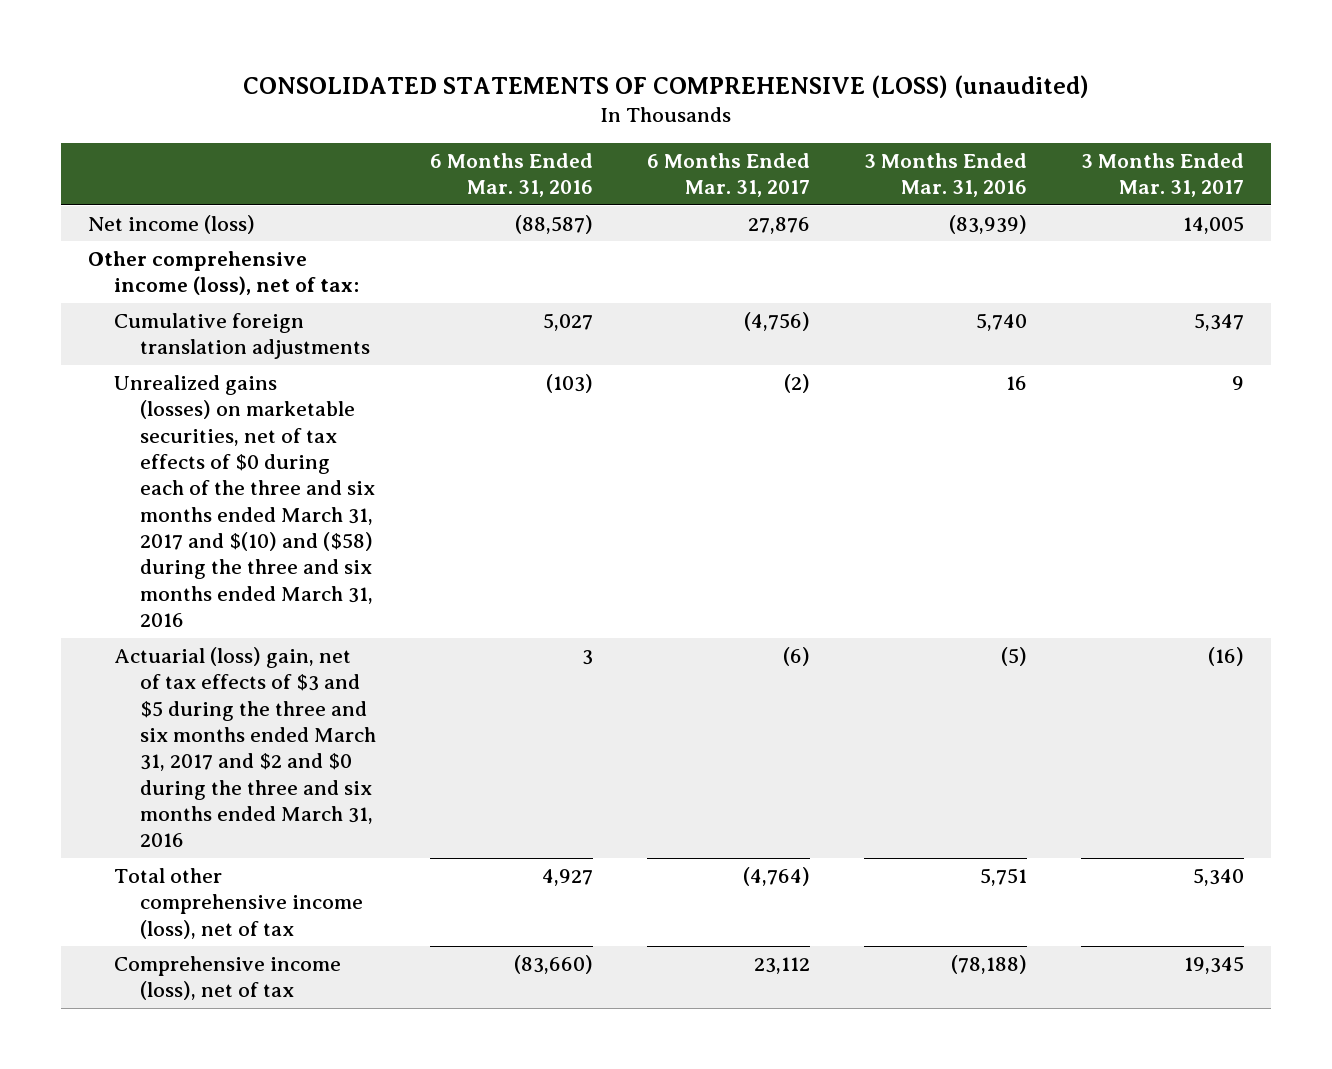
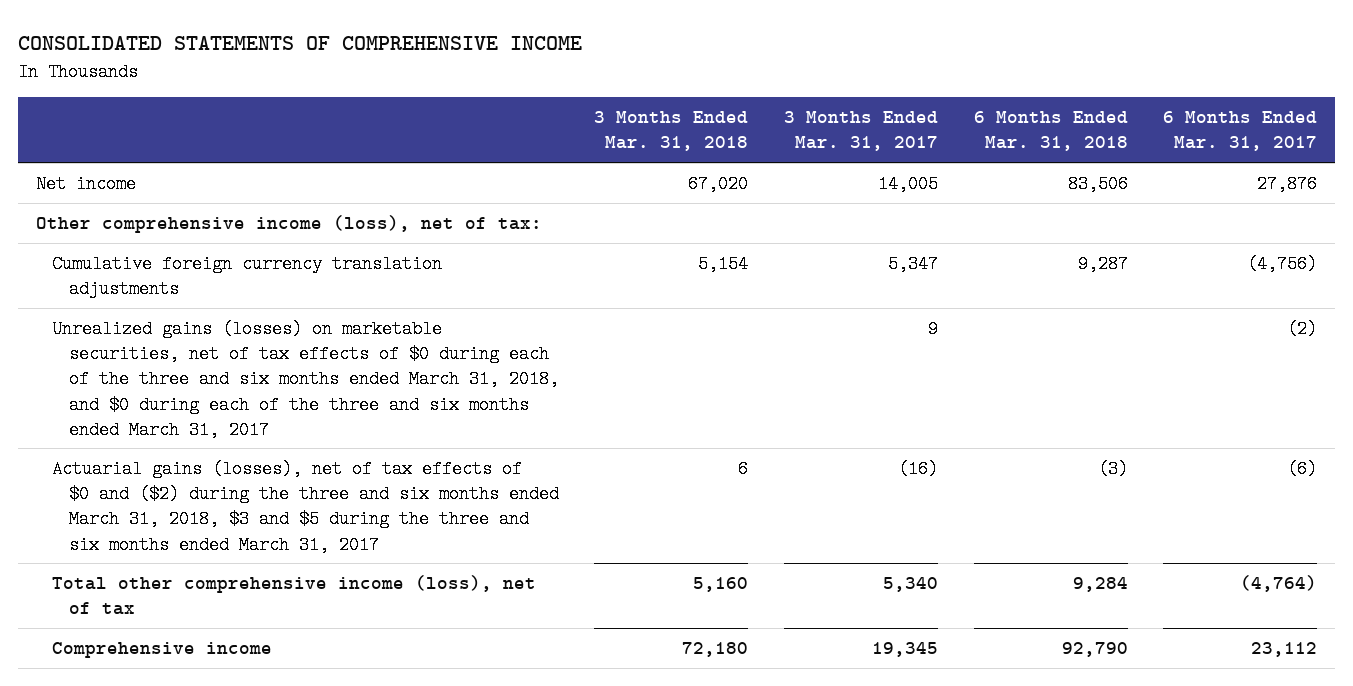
- CONSOLIDATED STATEMENTS OF COMPREHENSIVE (LOSS) (unaudited)
+ CONSOLIDATED STATEMENTS OF COMPREHENSIVE INCOME
- | 6 Months Ended Mar. 31, 2016 | 6 Months Ended Mar. 31, 2017 | 3 Months Ended Mar. 31, 2016 | 3 Months Ended Mar. 31, 2017
+ | 3 Months Ended Mar. 31, 2018 | 3 Months Ended Mar. 31, 2017 | 6 Months Ended Mar. 31, 2018 | 6 Months Ended Mar. 31, 2017
- Net income (loss) | (88,587) | 27,876 | (83,939) | 14,005
+ Net income | 67,020 | 14,005 | 83,506 | 27,876
- Cumulative foreign translation adjustments | 5,027 | (4,756) | 5,740 | 5,347
- Unrealized gains (losses) on marketable securities, net of tax effects of $0 during each of the three and six months ended March 31, 2017 and $(10) and ($58) during the three and six months ended March 31, 2016 | (103) | (2) | 16 | 9
- Actuarial (loss) gain, net of tax effects of $3 and $5 during the three and six months ended March 31, 2017 and $2 and $0 during the three and six months ended March 31, 2016 | 3 | (6) | (5) | (16)
+ Cumulative foreign currency translation adjustments | 5,154 | 5,347 | 9,287 | (4,756)
+ Unrealized gains (losses) on marketable securities, net of tax effects of $0 during each of the three and six months ended March 31, 2018, and $0 during each of the three and six months ended March 31, 2017 | | 9 | | (2)
+ Actuarial gains (losses), net of tax effects of $0 and ($2) during the three and six months ended March 31, 2018, $3 and $5 during the three and six months ended March 31, 2017 | 6 | (16) | (3) | (6)
- Comprehensive income (loss), net of tax | (83,660) | 23,112 | (78,188) | 19,345
+ Comprehensive income | 72,180 | 19,345 | 92,790 | 23,112

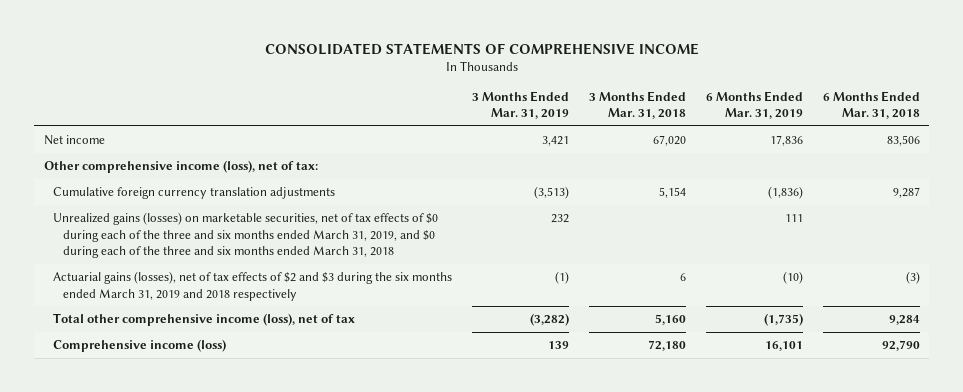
- | 3 Months Ended Mar. 31, 2018 | 3 Months Ended Mar. 31, 2017 | 6 Months Ended Mar. 31, 2018 | 6 Months Ended Mar. 31, 2017
+ | 3 Months Ended Mar. 31, 2019 | 3 Months Ended Mar. 31, 2018 | 6 Months Ended Mar. 31, 2019 | 6 Months Ended Mar. 31, 2018
- Unrealized gains (losses) on marketable securities, net of tax effects of $0 during each of the three and six months ended March 31, 2018, and $0 during each of the three and six months ended March 31, 2017 | | 9 | | (2)
- Actuarial gains (losses), net of tax effects of $0 and ($2) during the three and six months ended March 31, 2018, $3 and $5 during the three and six months ended March 31, 2017 | 6 | (16) | (3) | (6)
+ Unrealized gains (losses) on marketable securities, net of tax effects of $0 during each of the three and six months ended March 31, 2019, and $0 during each of the three and six months ended March 31, 2018 | 232 | | 111 |
+ Actuarial gains (losses), net of tax effects of $2 and $3 during the six months ended March 31, 2019 and 2018 respectively | (1) | 6 | (10) | (3)
- Comprehensive income | 72,180 | 19,345 | 92,790 | 23,112
+ Comprehensive income (loss) | 139 | 72,180 | 16,101 | 92,790

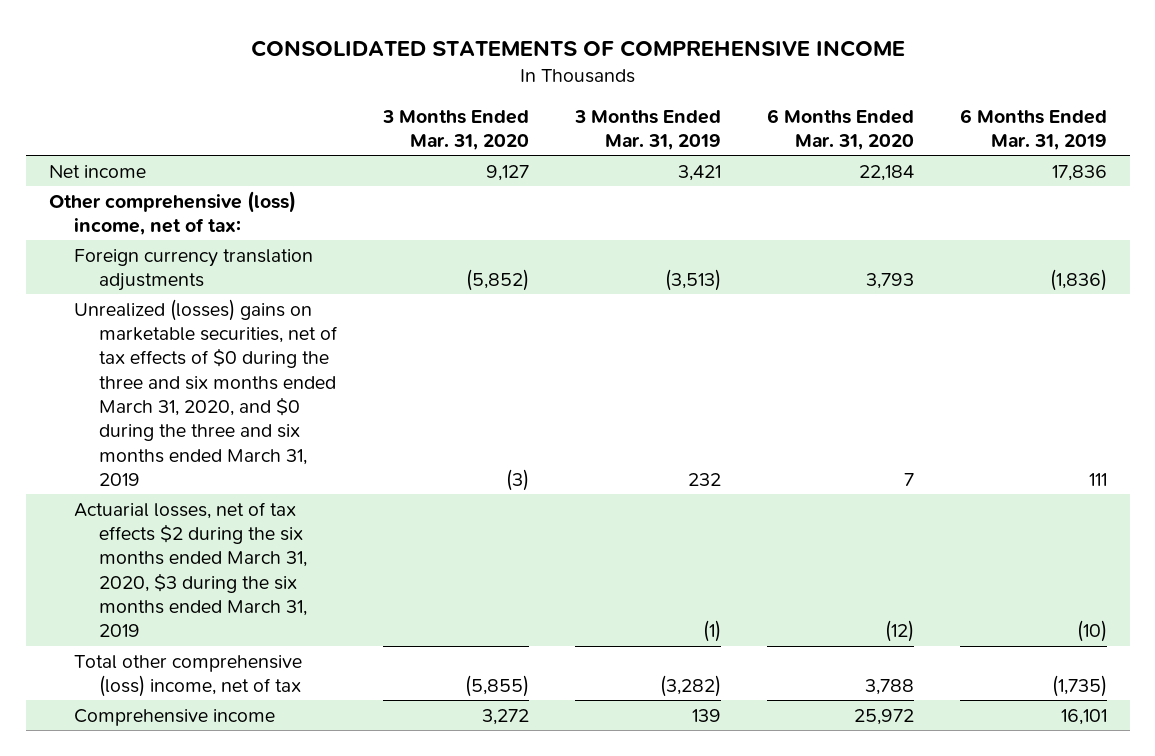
- | 3 Months Ended Mar. 31, 2019 | 3 Months Ended Mar. 31, 2018 | 6 Months Ended Mar. 31, 2019 | 6 Months Ended Mar. 31, 2018
+ | 3 Months Ended Mar. 31, 2020 | 3 Months Ended Mar. 31, 2019 | 6 Months Ended Mar. 31, 2020 | 6 Months Ended Mar. 31, 2019
- Other comprehensive income (loss), net of tax:
- Cumulative foreign currency translation adjustments | (3,513) | 5,154 | (1,836) | 9,287
- Unrealized gains (losses) on marketable securities, net of tax effects of $0 during each of the three and six months ended March 31, 2019, and $0 during each of the three and six months ended March 31, 2018 | 232 | | 111 |
- Actuarial gains (losses), net of tax effects of $2 and $3 during the six months ended March 31, 2019 and 2018 respectively | (1) | 6 | (10) | (3)
- Total other comprehensive income (loss), net of tax | (3,282) | 5,160 | (1,735) | 9,284
- Comprehensive income (loss) | 139 | 72,180 | 16,101 | 92,790
+ Other comprehensive (loss) income, net of tax:
+ Foreign currency translation adjustments | (5,852) | (3,513) | 3,793 | (1,836)
+ Unrealized (losses) gains on marketable securities, net of tax effects of $0 during the three and six months ended March 31, 2020, and $0 during the three and six months ended March 31, 2019 | (3) | 232 | 7 | 111
+ Actuarial losses, net of tax effects $2 during the six months ended March 31, 2020, $3 during the six months ended March 31, 2019 | | (1) | (12) | (10)
+ Total other comprehensive (loss) income, net of tax | (5,855) | (3,282) | 3,788 | (1,735)
+ Comprehensive income | 3,272 | 139 | 25,972 | 16,101

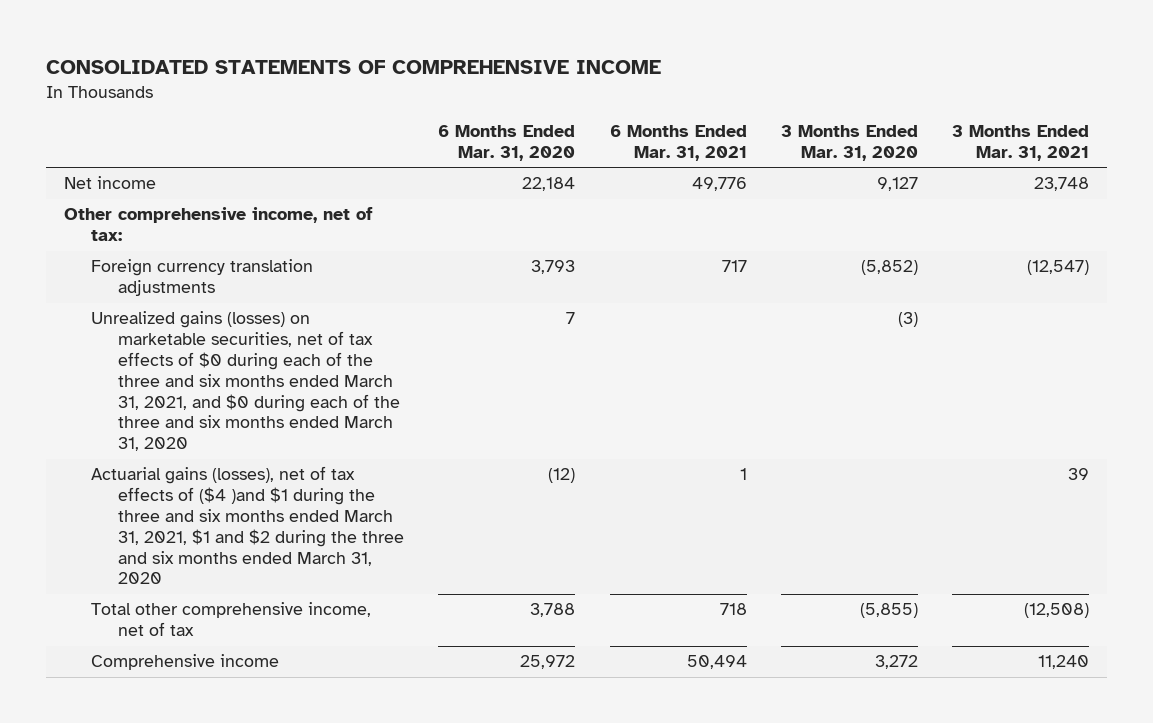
- | 3 Months Ended Mar. 31, 2020 | 3 Months Ended Mar. 31, 2019 | 6 Months Ended Mar. 31, 2020 | 6 Months Ended Mar. 31, 2019
+ | 6 Months Ended Mar. 31, 2020 | 6 Months Ended Mar. 31, 2021 | 3 Months Ended Mar. 31, 2020 | 3 Months Ended Mar. 31, 2021
- Other comprehensive (loss) income, net of tax:
+ Other comprehensive income, net of tax:
- Unrealized (losses) gains on marketable securities, net of tax effects of $0 during the three and six months ended March 31, 2020, and $0 during the three and six months ended March 31, 2019 | (3) | 232 | 7 | 111
- Actuarial losses, net of tax effects $2 during the six months ended March 31, 2020, $3 during the six months ended March 31, 2019 | | (1) | (12) | (10)
- Total other comprehensive (loss) income, net of tax | (5,855) | (3,282) | 3,788 | (1,735)
+ Unrealized gains (losses) on marketable securities, net of tax effects of $0 during each of the three and six months ended March 31, 2021, and $0 during each of the three and six months ended March 31, 2020 | 7 | | (3) |
+ Actuarial gains (losses), net of tax effects of ($4 )and $1 during the three and six months ended March 31, 2021, $1 and $2 during the three and six months ended March 31, 2020 | (12) | 1 | | 39
+ Total other comprehensive income, net of tax | 3,788 | 718 | (5,855) | (12,508)

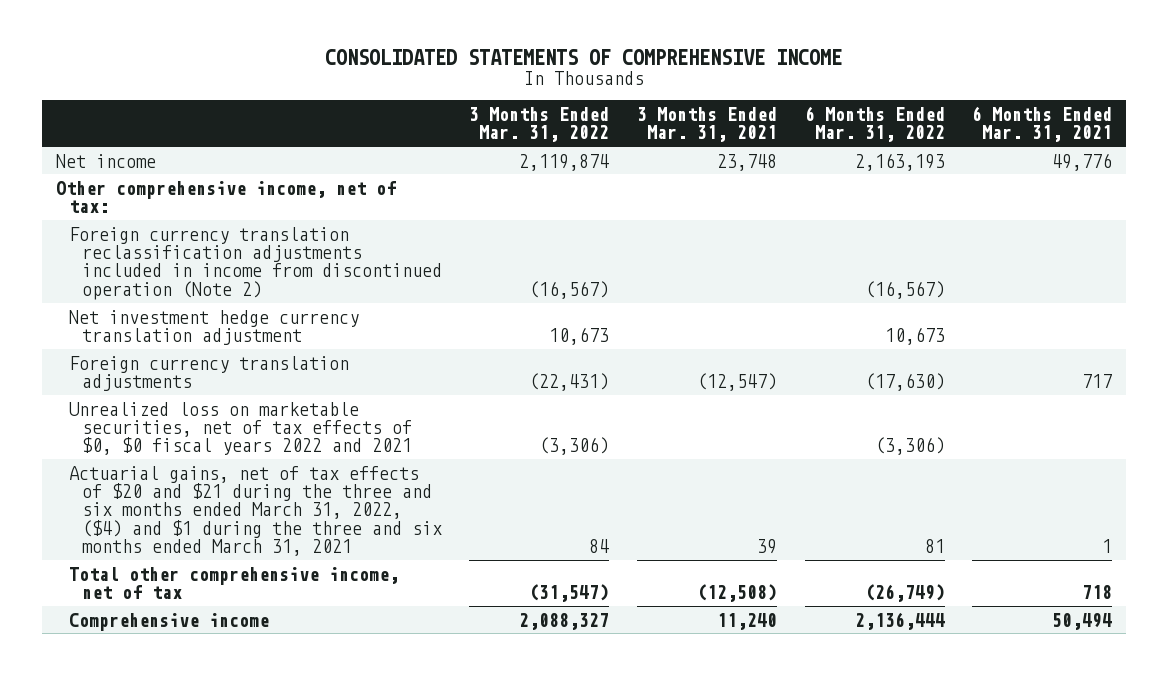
- | 6 Months Ended Mar. 31, 2020 | 6 Months Ended Mar. 31, 2021 | 3 Months Ended Mar. 31, 2020 | 3 Months Ended Mar. 31, 2021
+ | 3 Months Ended Mar. 31, 2022 | 3 Months Ended Mar. 31, 2021 | 6 Months Ended Mar. 31, 2022 | 6 Months Ended Mar. 31, 2021
+ Foreign currency translation reclassification adjustments included in income from discontinued operation (Note 2) | (16,567) | | (16,567) |
+ Net investment hedge currency translation adjustment | 10,673 | | 10,673 |
- Unrealized gains (losses) on marketable securities, net of tax effects of $0 during each of the three and six months ended March 31, 2021, and $0 during each of the three and six months ended March 31, 2020 | 7 | | (3) |
- Actuarial gains (losses), net of tax effects of ($4 )and $1 during the three and six months ended March 31, 2021, $1 and $2 during the three and six months ended March 31, 2020 | (12) | 1 | | 39
+ Unrealized loss on marketable securities, net of tax effects of $0, $0 fiscal years 2022 and 2021 | (3,306) | | (3,306) |
+ Actuarial gains, net of tax effects of $20 and $21 during the three and six months ended March 31, 2022, ($4) and $1 during the three and six months ended March 31, 2021 | 84 | 39 | 81 | 1

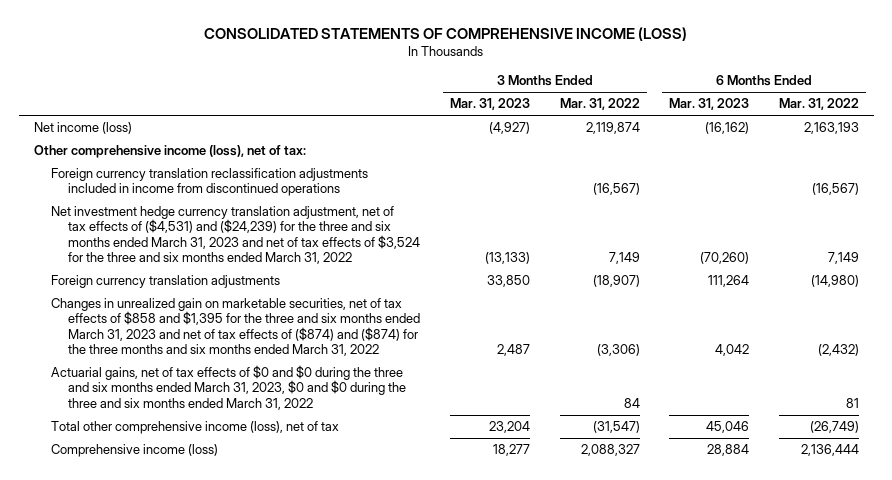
- CONSOLIDATED STATEMENTS OF COMPREHENSIVE INCOME
+ CONSOLIDATED STATEMENTS OF COMPREHENSIVE INCOME (LOSS)
- | 3 Months Ended Mar. 31, 2022 | 3 Months Ended Mar. 31, 2021 | 6 Months Ended Mar. 31, 2022 | 6 Months Ended Mar. 31, 2021
+ | 3 Months Ended Mar. 31, 2023 | 3 Months Ended Mar. 31, 2022 | 6 Months Ended Mar. 31, 2023 | 6 Months Ended Mar. 31, 2022
- Net income | 2,119,874 | 23,748 | 2,163,193 | 49,776
- Other comprehensive income, net of tax:
- Foreign currency translation reclassification adjustments included in income from discontinued operation (Note 2) | (16,567) | | (16,567) |
- Net investment hedge currency translation adjustment | 10,673 | | 10,673 |
- Foreign currency translation adjustments | (22,431) | (12,547) | (17,630) | 717
- Unrealized loss on marketable securities, net of tax effects of $0, $0 fiscal years 2022 and 2021 | (3,306) | | (3,306) |
- Actuarial gains, net of tax effects of $20 and $21 during the three and six months ended March 31, 2022, ($4) and $1 during the three and six months ended March 31, 2021 | 84 | 39 | 81 | 1
- Total other comprehensive income, net of tax | (31,547) | (12,508) | (26,749) | 718
- Comprehensive income | 2,088,327 | 11,240 | 2,136,444 | 50,494
+ Net income (loss) | (4,927) | 2,119,874 | (16,162) | 2,163,193
+ Other comprehensive income (loss), net of tax:
+ Foreign currency translation reclassification adjustments included in income from discontinued operations | | (16,567) | | (16,567)
+ Net investment hedge currency translation adjustment, net of tax effects of ($4,531) and ($24,239) for the three and six months ended March 31, 2023 and net of tax effects of $3,524 for the three and six months ended March 31, 2022 | (13,133) | 7,149 | (70,260) | 7,149
+ Foreign currency translation adjustments | 33,850 | (18,907) | 111,264 | (14,980)
+ Changes in unrealized gain on marketable securities, net of tax effects of $858 and $1,395 for the three and six months ended March 31, 2023 and net of tax effects of ($874) and ($874) for the three months and six months ended March 31, 2022 | 2,487 | (3,306) | 4,042 | (2,432)
+ Actuarial gains, net of tax effects of $0 and $0 during the three and six months ended March 31, 2023, $0 and $0 during the three and six months ended March 31, 2022 | | 84 | | 81
+ Total other comprehensive income (loss), net of tax | 23,204 | (31,547) | 45,046 | (26,749)
+ Comprehensive income (loss) | 18,277 | 2,088,327 | 28,884 | 2,136,444

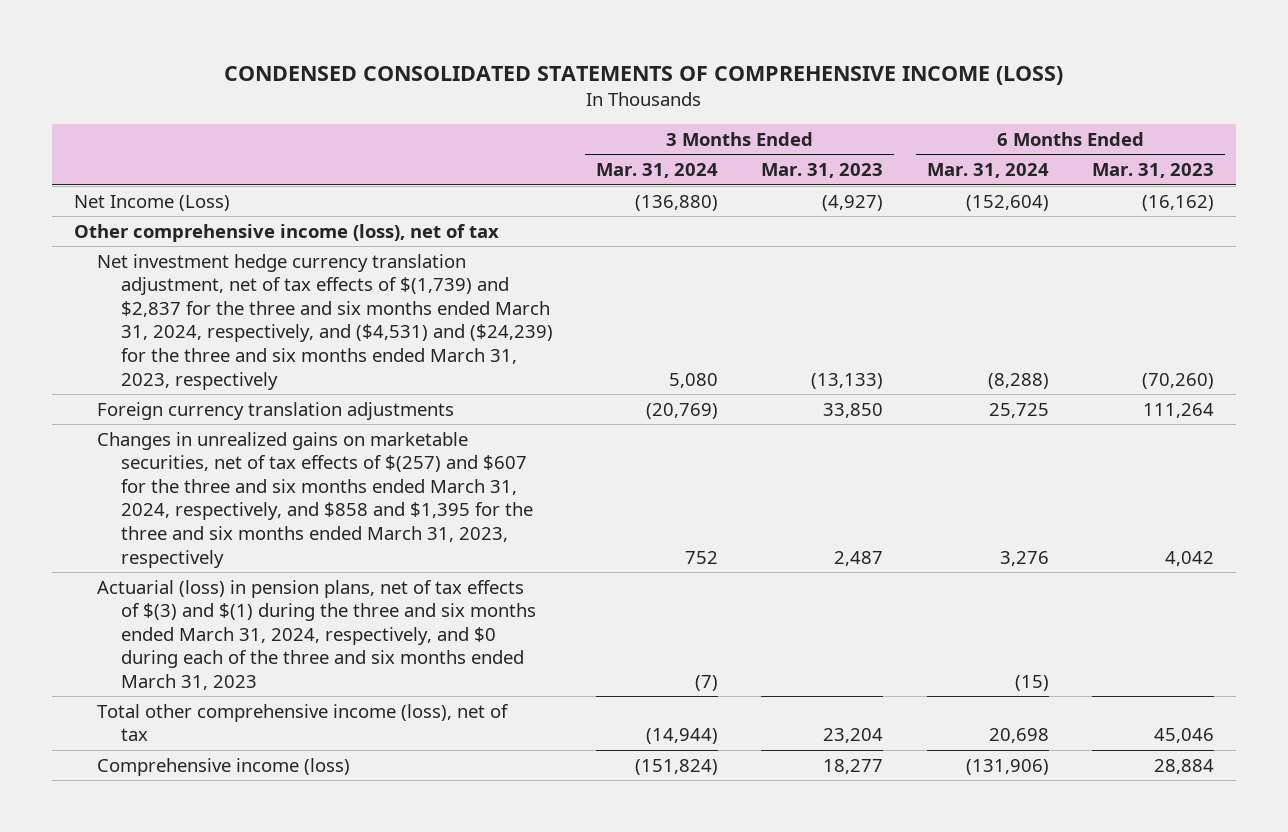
- CONSOLIDATED STATEMENTS OF COMPREHENSIVE INCOME (LOSS)
+ CONDENSED CONSOLIDATED STATEMENTS OF COMPREHENSIVE INCOME (LOSS)
- | 3 Months Ended Mar. 31, 2023 | 3 Months Ended Mar. 31, 2022 | 6 Months Ended Mar. 31, 2023 | 6 Months Ended Mar. 31, 2022
+ | 3 Months Ended Mar. 31, 2024 | 3 Months Ended Mar. 31, 2023 | 6 Months Ended Mar. 31, 2024 | 6 Months Ended Mar. 31, 2023
- Net income (loss) | (4,927) | 2,119,874 | (16,162) | 2,163,193
- Other comprehensive income (loss), net of tax:
- Foreign currency translation reclassification adjustments included in income from discontinued operations | | (16,567) | | (16,567)
- Net investment hedge currency translation adjustment, net of tax effects of ($4,531) and ($24,239) for the three and six months ended March 31, 2023 and net of tax effects of $3,524 for the three and six months ended March 31, 2022 | (13,133) | 7,149 | (70,260) | 7,149
+ Net Income (Loss) | (136,880) | (4,927) | (152,604) | (16,162)
+ Other comprehensive income (loss), net of tax
+ Net investment hedge currency translation adjustment, net of tax effects of $(1,739) and $2,837 for the three and six months ended March 31, 2024, respectively, and ($4,531) and ($24,239) for the three and six months ended March 31, 2023, respectively | 5,080 | (13,133) | (8,288) | (70,260)
- Changes in unrealized gain on marketable securities, net of tax effects of $858 and $1,395 for the three and six months ended March 31, 2023 and net of tax effects of ($874) and ($874) for the three months and six months ended March 31, 2022 | 2,487 | (3,306) | 4,042 | (2,432)
- Actuarial gains, net of tax effects of $0 and $0 during the three and six months ended March 31, 2023, $0 and $0 during the three and six months ended March 31, 2022 | | 84 | | 81
+ Changes in unrealized gains on marketable securities, net of tax effects of $(257) and $607 for the three and six months ended March 31, 2024, respectively, and $858 and $1,395 for the three and six months ended March 31, 2023, respectively | 752 | 2,487 | 3,276 | 4,042
+ Actuarial (loss) in pension plans, net of tax effects of $(3) and $(1) during the three and six months ended March 31, 2024, respectively, and $0 during each of the three and six months ended March 31, 2023 | (7) | | (15) |

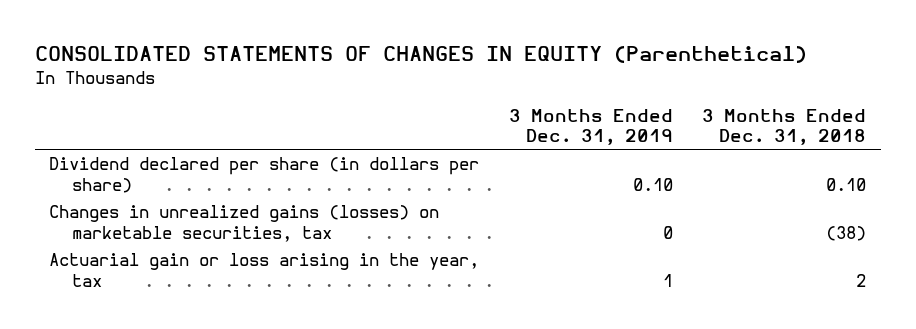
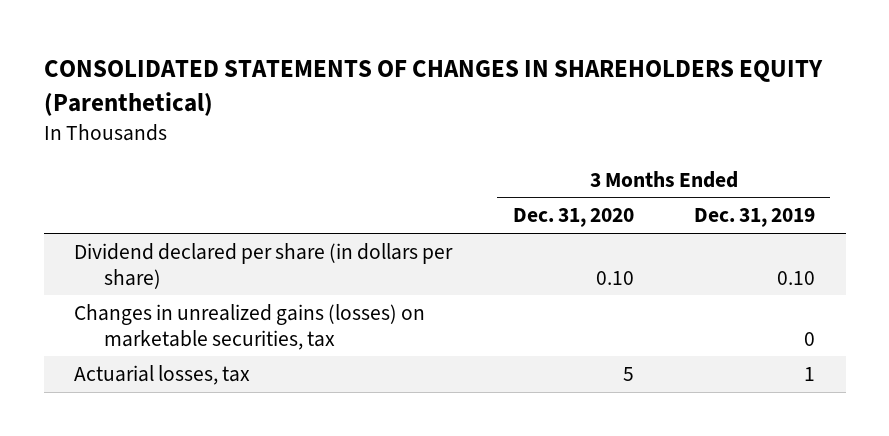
- CONSOLIDATED STATEMENTS OF CHANGES IN EQUITY (Parenthetical)
+ CONSOLIDATED STATEMENTS OF CHANGES IN SHAREHOLDERS EQUITY (Parenthetical)
- | 3 Months Ended Dec. 31, 2019 | 3 Months Ended Dec. 31, 2018
+ | 3 Months Ended Dec. 31, 2020 | 3 Months Ended Dec. 31, 2019
- Actuarial gain or loss arising in the year, tax | 1 | 2
+ Actuarial losses, tax | 5 | 1

